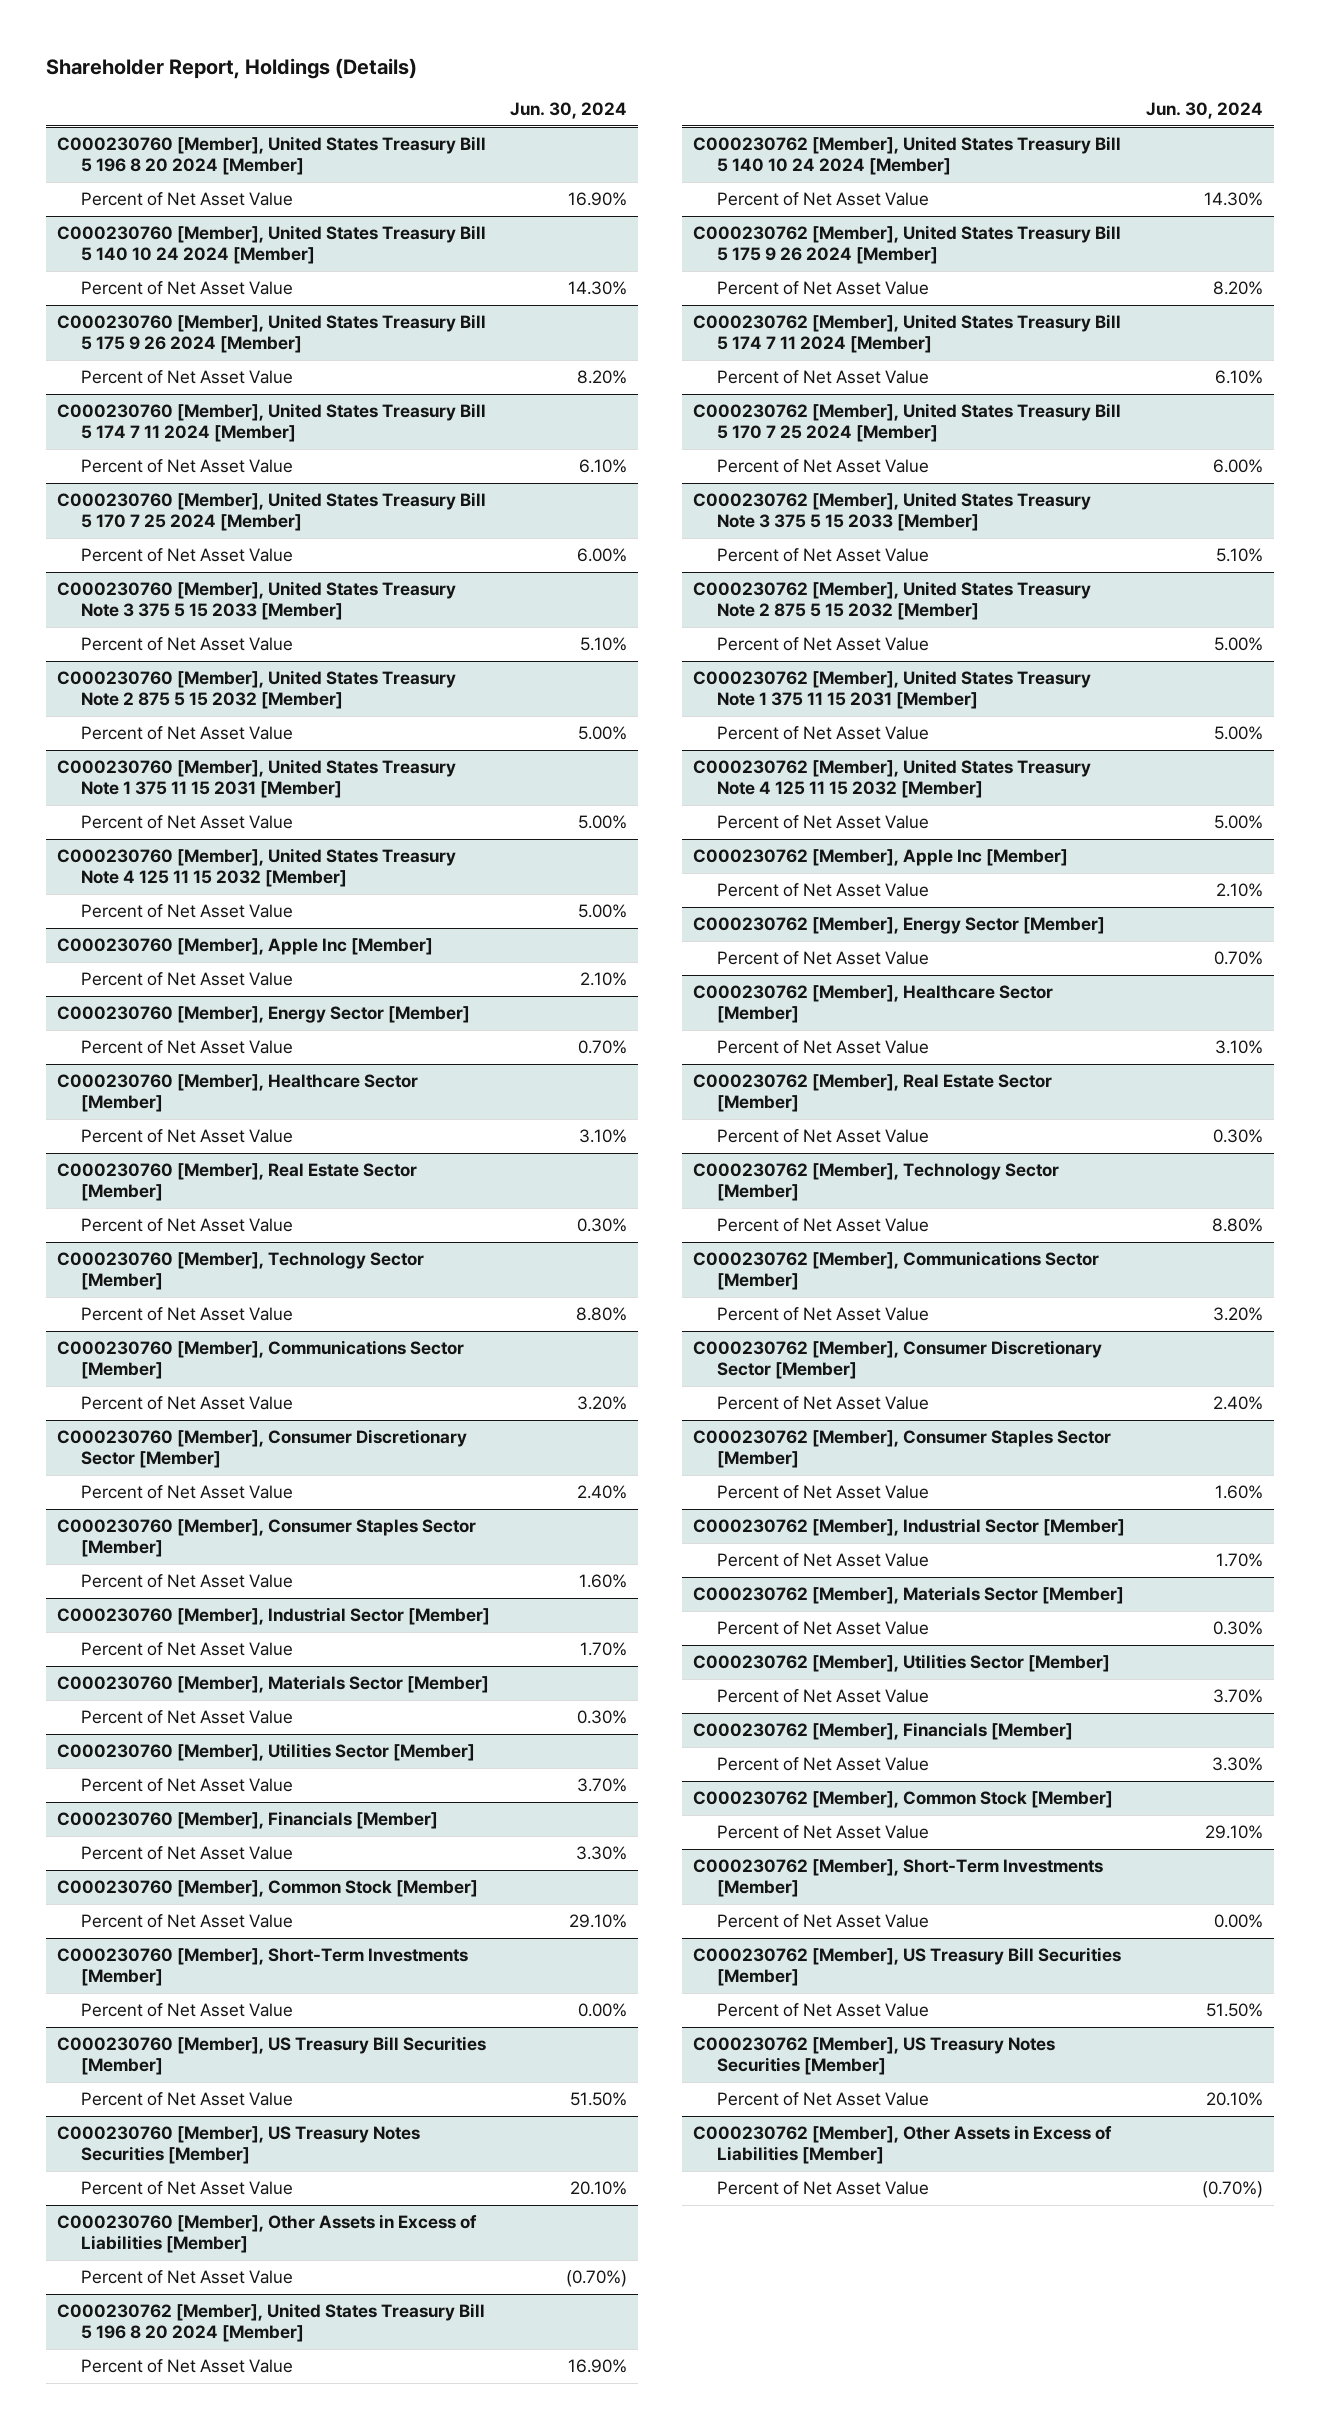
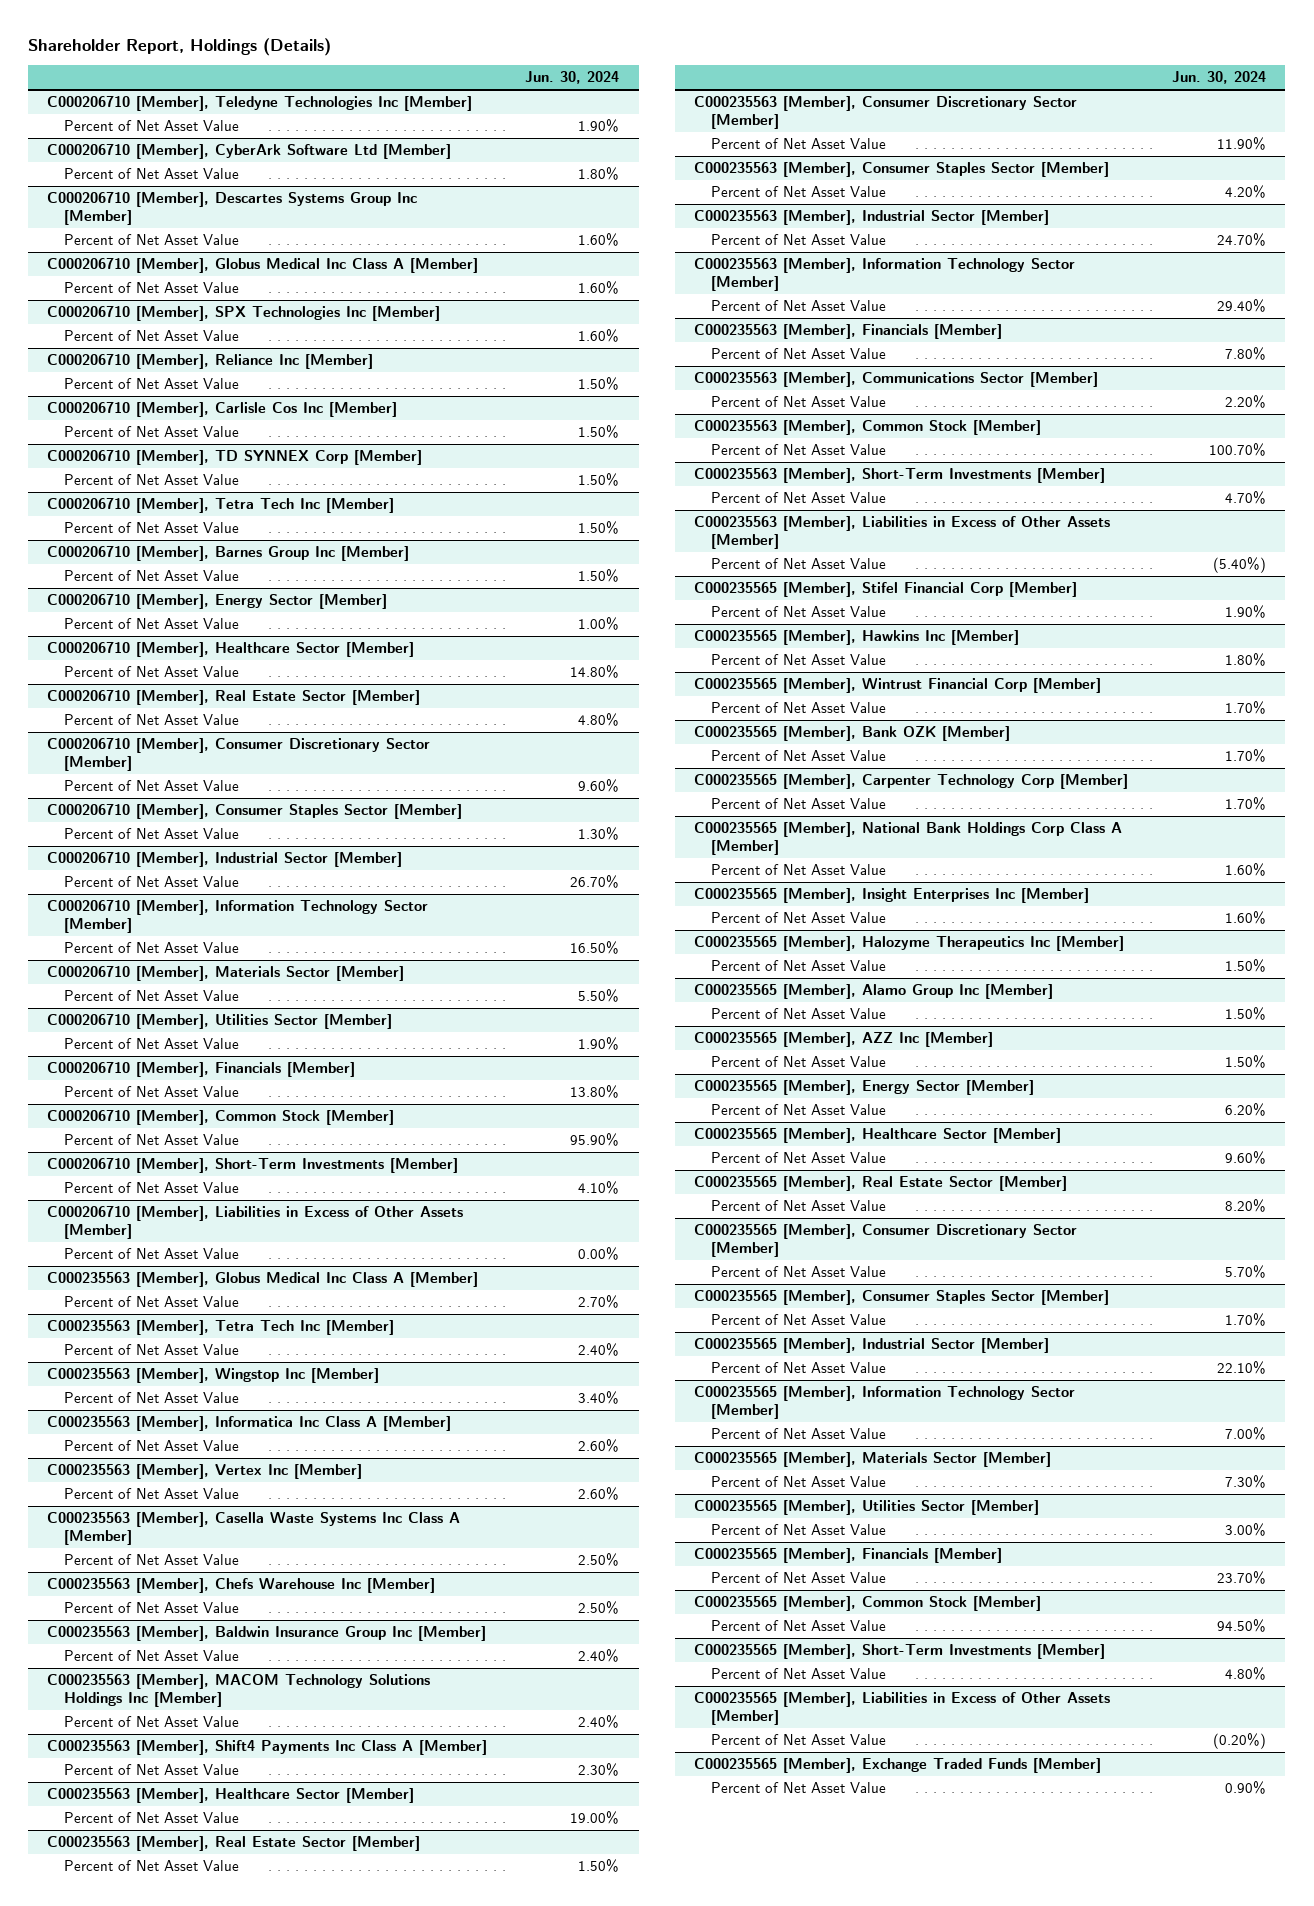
- C000230760 [Member], United States Treasury Bill 5 196 8 20 2024 [Member]
- Percent of Net Asset Value | 16.90%
- C000230760 [Member], United States Treasury Bill 5 140 10 24 2024 [Member]
- Percent of Net Asset Value | 14.30%
- C000230760 [Member], United States Treasury Bill 5 175 9 26 2024 [Member]
- Percent of Net Asset Value | 8.20%
- C000230760 [Member], United States Treasury Bill 5 174 7 11 2024 [Member]
- Percent of Net Asset Value | 6.10%
- C000230760 [Member], United States Treasury Bill 5 170 7 25 2024 [Member]
- Percent of Net Asset Value | 6.00%
- C000230760 [Member], United States Treasury Note 3 375 5 15 2033 [Member]
- Percent of Net Asset Value | 5.10%
- C000230760 [Member], United States Treasury Note 2 875 5 15 2032 [Member]
- Percent of Net Asset Value | 5.00%
- C000230760 [Member], United States Treasury Note 1 375 11 15 2031 [Member]
- Percent of Net Asset Value | 5.00%
- C000230760 [Member], United States Treasury Note 4 125 11 15 2032 [Member]
- Percent of Net Asset Value | 5.00%
- C000230760 [Member], Apple Inc [Member]
- Percent of Net Asset Value | 2.10%
- C000230760 [Member], Energy Sector [Member]
- Percent of Net Asset Value | 0.70%
- C000230760 [Member], Healthcare Sector [Member]
- Percent of Net Asset Value | 3.10%
- C000230760 [Member], Real Estate Sector [Member]
- Percent of Net Asset Value | 0.30%
- C000230760 [Member], Technology Sector [Member]
- Percent of Net Asset Value | 8.80%
- C000230760 [Member], Communications Sector [Member]
- Percent of Net Asset Value | 3.20%
- C000230760 [Member], Consumer Discretionary Sector [Member]
- Percent of Net Asset Value | 2.40%
- C000230760 [Member], Consumer Staples Sector [Member]
+ C000206710 [Member], Teledyne Technologies Inc [Member]
+ Percent of Net Asset Value | 1.90%
+ C000206710 [Member], CyberArk Software Ltd [Member]
+ Percent of Net Asset Value | 1.80%
+ C000206710 [Member], Descartes Systems Group Inc [Member]
- C000230760 [Member], Industrial Sector [Member]
- Percent of Net Asset Value | 1.70%
- C000230760 [Member], Materials Sector [Member]
- Percent of Net Asset Value | 0.30%
- C000230760 [Member], Utilities Sector [Member]
- Percent of Net Asset Value | 3.70%
- C000230760 [Member], Financials [Member]
- Percent of Net Asset Value | 3.30%
- C000230760 [Member], Common Stock [Member]
- Percent of Net Asset Value | 29.10%
- C000230760 [Member], Short-Term Investments [Member]
+ C000206710 [Member], Globus Medical Inc Class A [Member]
+ Percent of Net Asset Value | 1.60%
+ C000206710 [Member], SPX Technologies Inc [Member]
+ Percent of Net Asset Value | 1.60%
+ C000206710 [Member], Reliance Inc [Member]
+ Percent of Net Asset Value | 1.50%
+ C000206710 [Member], Carlisle Cos Inc [Member]
+ Percent of Net Asset Value | 1.50%
+ C000206710 [Member], TD SYNNEX Corp [Member]
+ Percent of Net Asset Value | 1.50%
+ C000206710 [Member], Tetra Tech Inc [Member]
+ Percent of Net Asset Value | 1.50%
+ C000206710 [Member], Barnes Group Inc [Member]
+ Percent of Net Asset Value | 1.50%
+ C000206710 [Member], Energy Sector [Member]
+ Percent of Net Asset Value | 1.00%
+ C000206710 [Member], Healthcare Sector [Member]
+ Percent of Net Asset Value | 14.80%
+ C000206710 [Member], Real Estate Sector [Member]
+ Percent of Net Asset Value | 4.80%
+ C000206710 [Member], Consumer Discretionary Sector [Member]
+ Percent of Net Asset Value | 9.60%
+ C000206710 [Member], Consumer Staples Sector [Member]
+ Percent of Net Asset Value | 1.30%
+ C000206710 [Member], Industrial Sector [Member]
+ Percent of Net Asset Value | 26.70%
+ C000206710 [Member], Information Technology Sector [Member]
+ Percent of Net Asset Value | 16.50%
+ C000206710 [Member], Materials Sector [Member]
+ Percent of Net Asset Value | 5.50%
+ C000206710 [Member], Utilities Sector [Member]
+ Percent of Net Asset Value | 1.90%
+ C000206710 [Member], Financials [Member]
+ Percent of Net Asset Value | 13.80%
+ C000206710 [Member], Common Stock [Member]
+ Percent of Net Asset Value | 95.90%
+ C000206710 [Member], Short-Term Investments [Member]
+ Percent of Net Asset Value | 4.10%
+ C000206710 [Member], Liabilities in Excess of Other Assets [Member]
- C000230760 [Member], US Treasury Bill Securities [Member]
- Percent of Net Asset Value | 51.50%
- C000230760 [Member], US Treasury Notes Securities [Member]
- Percent of Net Asset Value | 20.10%
- C000230760 [Member], Other Assets in Excess of Liabilities [Member]
- Percent of Net Asset Value | (0.70%)
- C000230762 [Member], United States Treasury Bill 5 196 8 20 2024 [Member]
- Percent of Net Asset Value | 16.90%
- C000230762 [Member], United States Treasury Bill 5 140 10 24 2024 [Member]
- Percent of Net Asset Value | 14.30%
- C000230762 [Member], United States Treasury Bill 5 175 9 26 2024 [Member]
- Percent of Net Asset Value | 8.20%
- C000230762 [Member], United States Treasury Bill 5 174 7 11 2024 [Member]
- Percent of Net Asset Value | 6.10%
- C000230762 [Member], United States Treasury Bill 5 170 7 25 2024 [Member]
- Percent of Net Asset Value | 6.00%
- C000230762 [Member], United States Treasury Note 3 375 5 15 2033 [Member]
- Percent of Net Asset Value | 5.10%
- C000230762 [Member], United States Treasury Note 2 875 5 15 2032 [Member]
- Percent of Net Asset Value | 5.00%
- C000230762 [Member], United States Treasury Note 1 375 11 15 2031 [Member]
- Percent of Net Asset Value | 5.00%
- C000230762 [Member], United States Treasury Note 4 125 11 15 2032 [Member]
- Percent of Net Asset Value | 5.00%
- C000230762 [Member], Apple Inc [Member]
- Percent of Net Asset Value | 2.10%
- C000230762 [Member], Energy Sector [Member]
- Percent of Net Asset Value | 0.70%
- C000230762 [Member], Healthcare Sector [Member]
- Percent of Net Asset Value | 3.10%
- C000230762 [Member], Real Estate Sector [Member]
- Percent of Net Asset Value | 0.30%
- C000230762 [Member], Technology Sector [Member]
- Percent of Net Asset Value | 8.80%
- C000230762 [Member], Communications Sector [Member]
- Percent of Net Asset Value | 3.20%
- C000230762 [Member], Consumer Discretionary Sector [Member]
+ C000235563 [Member], Globus Medical Inc Class A [Member]
+ Percent of Net Asset Value | 2.70%
+ C000235563 [Member], Tetra Tech Inc [Member]
- C000230762 [Member], Consumer Staples Sector [Member]
+ C000235563 [Member], Wingstop Inc [Member]
+ Percent of Net Asset Value | 3.40%
+ C000235563 [Member], Informatica Inc Class A [Member]
+ Percent of Net Asset Value | 2.60%
+ C000235563 [Member], Vertex Inc [Member]
+ Percent of Net Asset Value | 2.60%
+ C000235563 [Member], Casella Waste Systems Inc Class A [Member]
+ Percent of Net Asset Value | 2.50%
+ C000235563 [Member], Chefs Warehouse Inc [Member]
+ Percent of Net Asset Value | 2.50%
+ C000235563 [Member], Baldwin Insurance Group Inc [Member]
+ Percent of Net Asset Value | 2.40%
+ C000235563 [Member], MACOM Technology Solutions Holdings Inc [Member]
+ Percent of Net Asset Value | 2.40%
+ C000235563 [Member], Shift4 Payments Inc Class A [Member]
+ Percent of Net Asset Value | 2.30%
+ C000235563 [Member], Healthcare Sector [Member]
+ Percent of Net Asset Value | 19.00%
+ C000235563 [Member], Real Estate Sector [Member]
+ Percent of Net Asset Value | 1.50%
+ C000235563 [Member], Consumer Discretionary Sector [Member]
+ Percent of Net Asset Value | 11.90%
+ C000235563 [Member], Consumer Staples Sector [Member]
+ Percent of Net Asset Value | 4.20%
+ C000235563 [Member], Industrial Sector [Member]
+ Percent of Net Asset Value | 24.70%
+ C000235563 [Member], Information Technology Sector [Member]
+ Percent of Net Asset Value | 29.40%
+ C000235563 [Member], Financials [Member]
+ Percent of Net Asset Value | 7.80%
+ C000235563 [Member], Communications Sector [Member]
+ Percent of Net Asset Value | 2.20%
+ C000235563 [Member], Common Stock [Member]
+ Percent of Net Asset Value | 100.70%
+ C000235563 [Member], Short-Term Investments [Member]
+ Percent of Net Asset Value | 4.70%
+ C000235563 [Member], Liabilities in Excess of Other Assets [Member]
+ Percent of Net Asset Value | (5.40%)
+ C000235565 [Member], Stifel Financial Corp [Member]
+ Percent of Net Asset Value | 1.90%
+ C000235565 [Member], Hawkins Inc [Member]
+ Percent of Net Asset Value | 1.80%
+ C000235565 [Member], Wintrust Financial Corp [Member]
+ Percent of Net Asset Value | 1.70%
+ C000235565 [Member], Bank OZK [Member]
+ Percent of Net Asset Value | 1.70%
+ C000235565 [Member], Carpenter Technology Corp [Member]
+ Percent of Net Asset Value | 1.70%
+ C000235565 [Member], National Bank Holdings Corp Class A [Member]
- C000230762 [Member], Industrial Sector [Member]
+ C000235565 [Member], Insight Enterprises Inc [Member]
+ Percent of Net Asset Value | 1.60%
+ C000235565 [Member], Halozyme Therapeutics Inc [Member]
+ Percent of Net Asset Value | 1.50%
+ C000235565 [Member], Alamo Group Inc [Member]
+ Percent of Net Asset Value | 1.50%
+ C000235565 [Member], AZZ Inc [Member]
+ Percent of Net Asset Value | 1.50%
+ C000235565 [Member], Energy Sector [Member]
+ Percent of Net Asset Value | 6.20%
+ C000235565 [Member], Healthcare Sector [Member]
+ Percent of Net Asset Value | 9.60%
+ C000235565 [Member], Real Estate Sector [Member]
+ Percent of Net Asset Value | 8.20%
+ C000235565 [Member], Consumer Discretionary Sector [Member]
+ Percent of Net Asset Value | 5.70%
+ C000235565 [Member], Consumer Staples Sector [Member]
- C000230762 [Member], Materials Sector [Member]
- Percent of Net Asset Value | 0.30%
- C000230762 [Member], Utilities Sector [Member]
- Percent of Net Asset Value | 3.70%
- C000230762 [Member], Financials [Member]
- Percent of Net Asset Value | 3.30%
- C000230762 [Member], Common Stock [Member]
- Percent of Net Asset Value | 29.10%
- C000230762 [Member], Short-Term Investments [Member]
- Percent of Net Asset Value | 0.00%
- C000230762 [Member], US Treasury Bill Securities [Member]
- Percent of Net Asset Value | 51.50%
- C000230762 [Member], US Treasury Notes Securities [Member]
- Percent of Net Asset Value | 20.10%
- C000230762 [Member], Other Assets in Excess of Liabilities [Member]
- Percent of Net Asset Value | (0.70%)
+ C000235565 [Member], Industrial Sector [Member]
+ Percent of Net Asset Value | 22.10%
+ C000235565 [Member], Information Technology Sector [Member]
+ Percent of Net Asset Value | 7.00%
+ C000235565 [Member], Materials Sector [Member]
+ Percent of Net Asset Value | 7.30%
+ C000235565 [Member], Utilities Sector [Member]
+ Percent of Net Asset Value | 3.00%
+ C000235565 [Member], Financials [Member]
+ Percent of Net Asset Value | 23.70%
+ C000235565 [Member], Common Stock [Member]
+ Percent of Net Asset Value | 94.50%
+ C000235565 [Member], Short-Term Investments [Member]
+ Percent of Net Asset Value | 4.80%
+ C000235565 [Member], Liabilities in Excess of Other Assets [Member]
+ Percent of Net Asset Value | (0.20%)
+ C000235565 [Member], Exchange Traded Funds [Member]
+ Percent of Net Asset Value | 0.90%

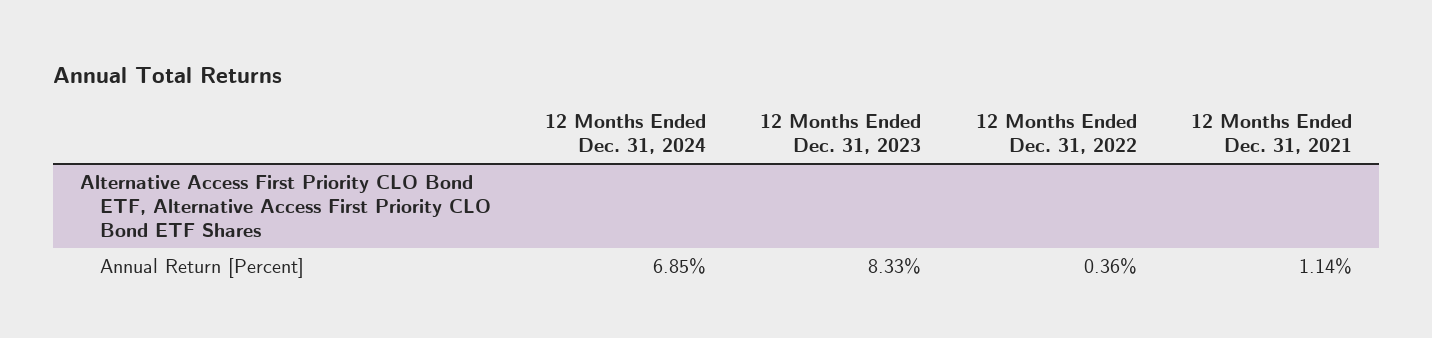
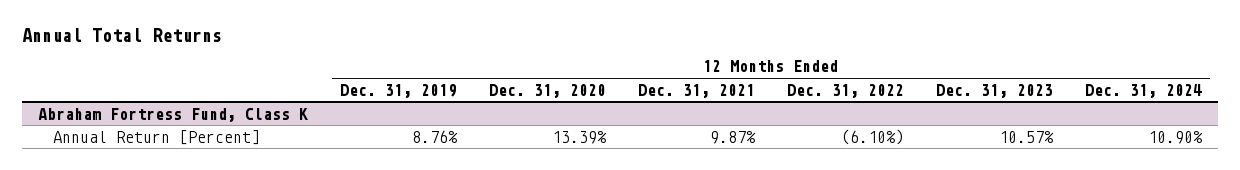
- | 12 Months Ended Dec. 31, 2024 | 12 Months Ended Dec. 31, 2023 | 12 Months Ended Dec. 31, 2022 | 12 Months Ended Dec. 31, 2021
+ | 12 Months Ended Dec. 31, 2019 | 12 Months Ended Dec. 31, 2020 | 12 Months Ended Dec. 31, 2021 | 12 Months Ended Dec. 31, 2022 | 12 Months Ended Dec. 31, 2023 | 12 Months Ended Dec. 31, 2024
- Alternative Access First Priority CLO Bond ETF, Alternative Access First Priority CLO Bond ETF Shares
- Annual Return [Percent] | 6.85% | 8.33% | 0.36% | 1.14%
+ Abraham Fortress Fund, Class K
+ Annual Return [Percent] | 8.76% | 13.39% | 9.87% | (6.10%) | 10.57% | 10.90%

